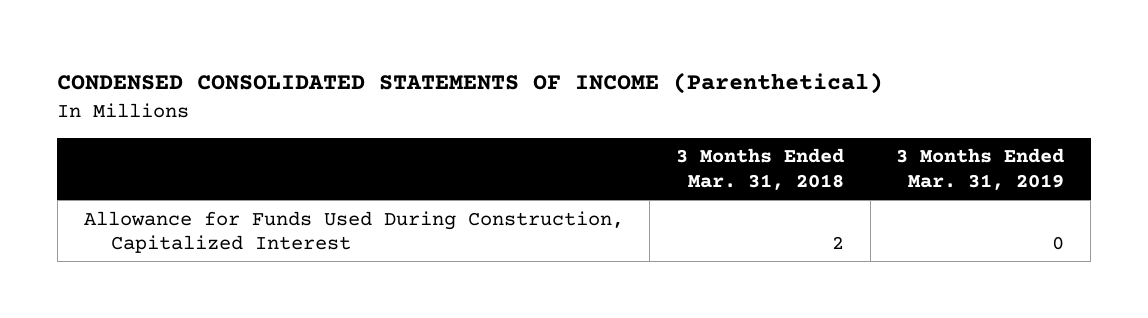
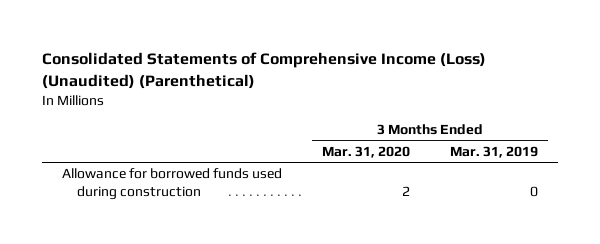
- CONDENSED CONSOLIDATED STATEMENTS OF INCOME (Parenthetical)
+ Consolidated Statements of Comprehensive Income (Loss) (Unaudited) (Parenthetical)
- | 3 Months Ended Mar. 31, 2018 | 3 Months Ended Mar. 31, 2019
+ | 3 Months Ended Mar. 31, 2020 | 3 Months Ended Mar. 31, 2019
- Allowance for Funds Used During Construction, Capitalized Interest | 2 | 0
+ Allowance for borrowed funds used during construction | 2 | 0

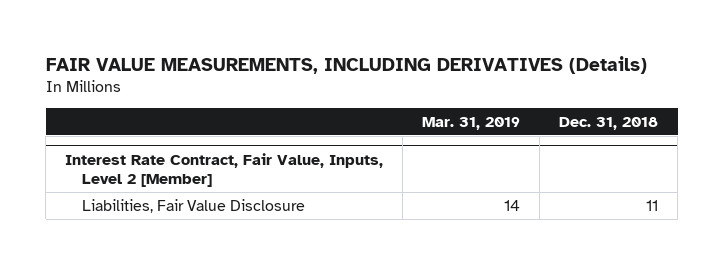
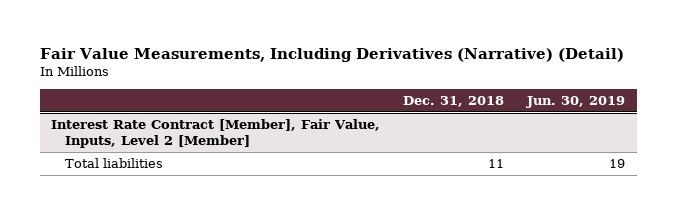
- FAIR VALUE MEASUREMENTS, INCLUDING DERIVATIVES (Details)
+ Fair Value Measurements, Including Derivatives (Narrative) (Detail)
- | Mar. 31, 2019 | Dec. 31, 2018
+ | Dec. 31, 2018 | Jun. 30, 2019
- Interest Rate Contract, Fair Value, Inputs, Level 2 [Member]
- Liabilities, Fair Value Disclosure | 14 | 11
+ Interest Rate Contract [Member], Fair Value, Inputs, Level 2 [Member]
+ Total liabilities | 11 | 19

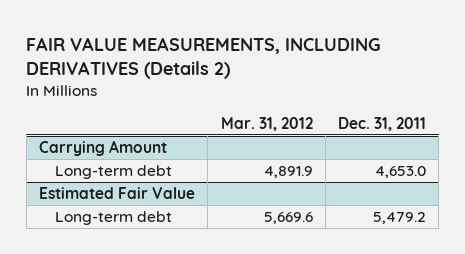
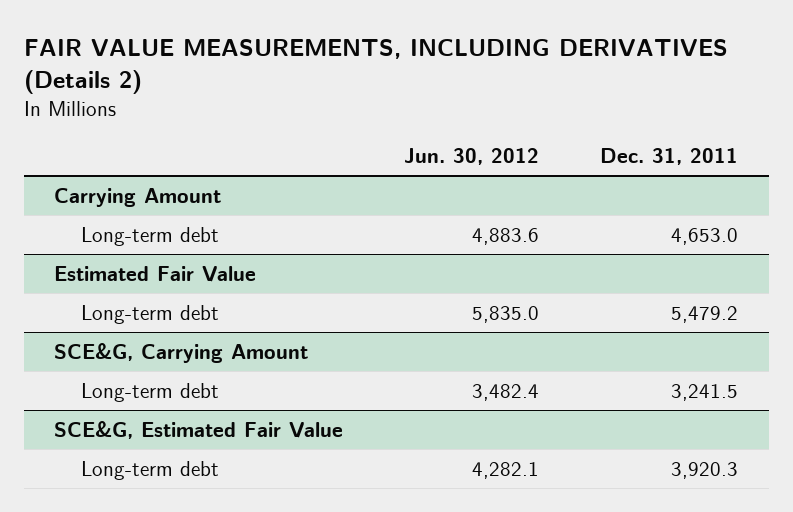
- | Mar. 31, 2012 | Dec. 31, 2011
+ | Jun. 30, 2012 | Dec. 31, 2011
+ SCE&G, Carrying Amount
+ Long-term debt | 3,482.4 | 3,241.5
+ SCE&G, Estimated Fair Value
+ Long-term debt | 4,282.1 | 3,920.3

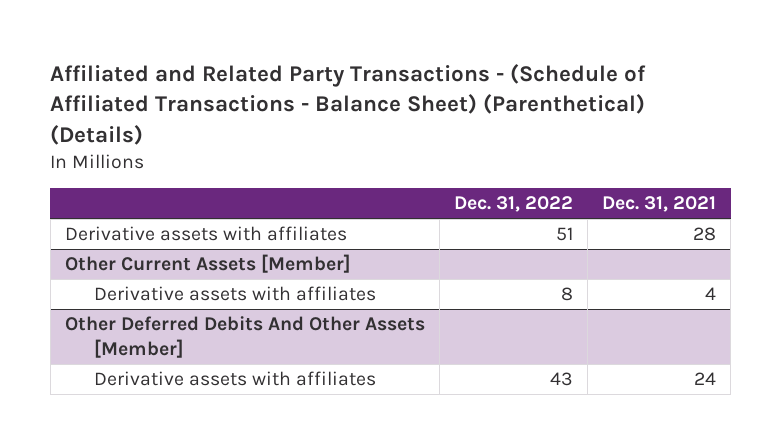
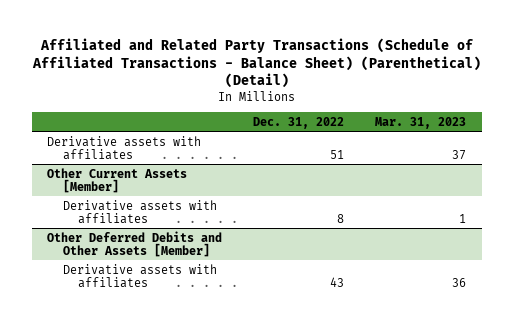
- Affiliated and Related Party Transactions - (Schedule of Affiliated Transactions - Balance Sheet) (Parenthetical) (Details)
+ Affiliated and Related Party Transactions (Schedule of Affiliated Transactions - Balance Sheet) (Parenthetical) (Detail)
- | Dec. 31, 2022 | Dec. 31, 2021
+ | Dec. 31, 2022 | Mar. 31, 2023
- Other Deferred Debits And Other Assets [Member]
+ Other Deferred Debits and Other Assets [Member]

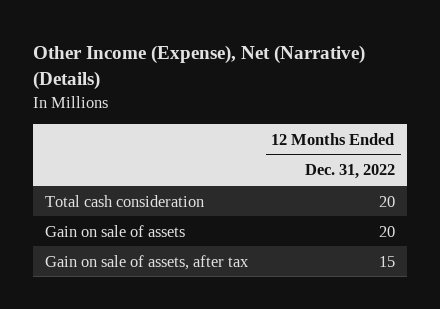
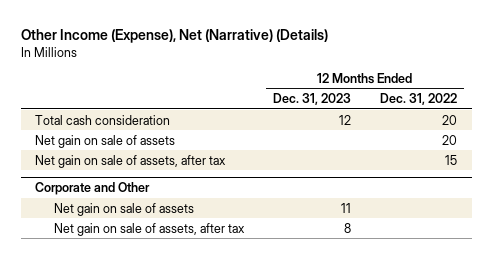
- | 12 Months Ended Dec. 31, 2022
+ | 12 Months Ended Dec. 31, 2023 | 12 Months Ended Dec. 31, 2022
- Gain on sale of assets | 20
- Gain on sale of assets, after tax | 15
+ Net gain on sale of assets | | 20
+ Net gain on sale of assets, after tax | | 15
+ Corporate and Other
+ Net gain on sale of assets | 11 |
+ Net gain on sale of assets, after tax | 8 |

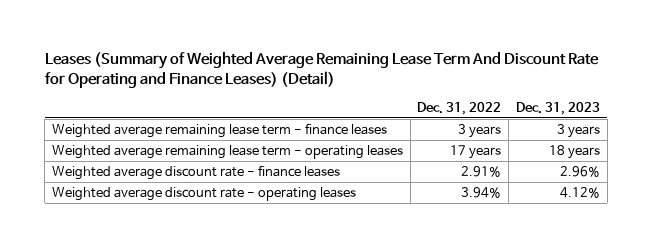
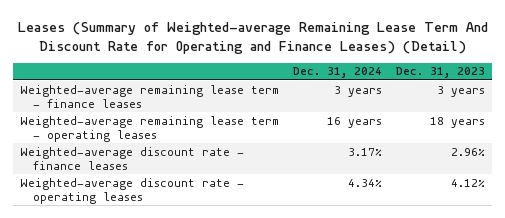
- Leases (Summary of Weighted Average Remaining Lease Term And Discount Rate for Operating and Finance Leases) (Detail)
+ Leases (Summary of Weighted-average Remaining Lease Term And Discount Rate for Operating and Finance Leases) (Detail)
- | Dec. 31, 2022 | Dec. 31, 2023
+ | Dec. 31, 2024 | Dec. 31, 2023
- Weighted average remaining lease term - finance leases | 3 years | 3 years
- Weighted average remaining lease term - operating leases | 17 years | 18 years
- Weighted average discount rate - finance leases | 2.91% | 2.96%
- Weighted average discount rate - operating leases | 3.94% | 4.12%
+ Weighted-average remaining lease term - finance leases | 3 years | 3 years
+ Weighted-average remaining lease term - operating leases | 16 years | 18 years
+ Weighted-average discount rate - finance leases | 3.17% | 2.96%
+ Weighted-average discount rate - operating leases | 4.34% | 4.12%

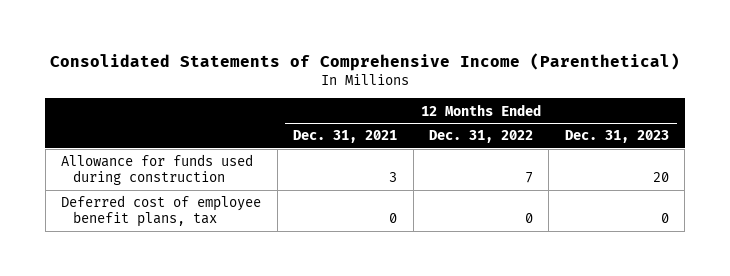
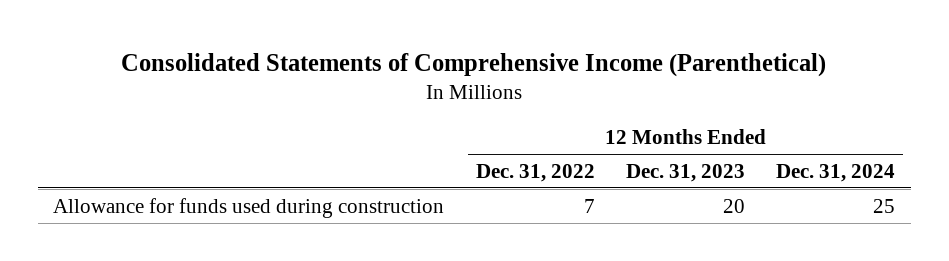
- | 12 Months Ended Dec. 31, 2021 | 12 Months Ended Dec. 31, 2022 | 12 Months Ended Dec. 31, 2023
+ | 12 Months Ended Dec. 31, 2022 | 12 Months Ended Dec. 31, 2023 | 12 Months Ended Dec. 31, 2024
- Deferred cost of employee benefit plans, tax | 0 | 0 | 0

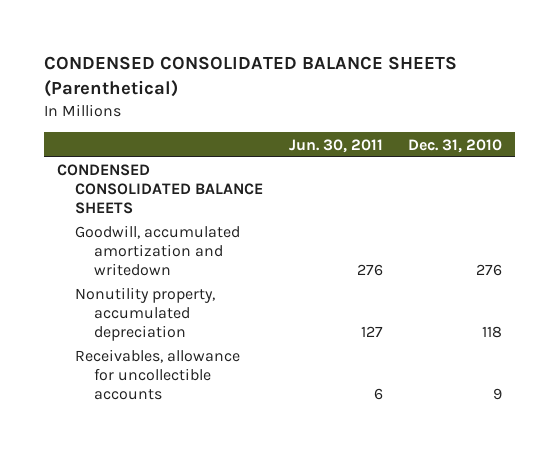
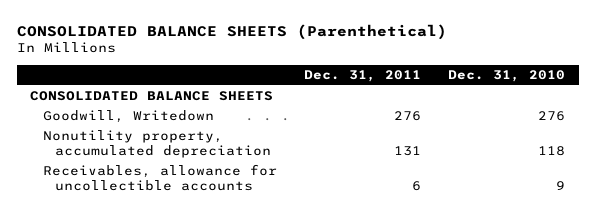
- CONDENSED CONSOLIDATED BALANCE SHEETS (Parenthetical)
+ CONSOLIDATED BALANCE SHEETS (Parenthetical)
- | Jun. 30, 2011 | Dec. 31, 2010
+ | Dec. 31, 2011 | Dec. 31, 2010
- CONDENSED CONSOLIDATED BALANCE SHEETS
- Goodwill, accumulated amortization and writedown | 276 | 276
+ CONSOLIDATED BALANCE SHEETS
+ Goodwill, Writedown | 276 | 276

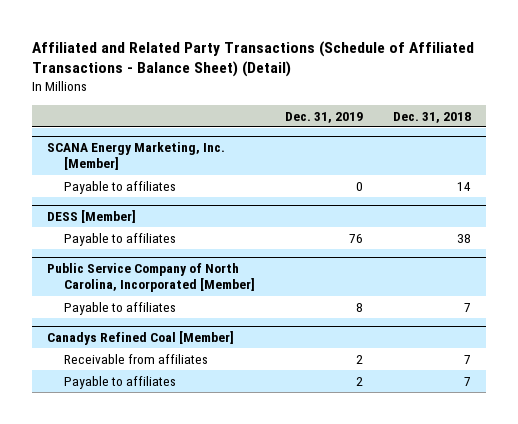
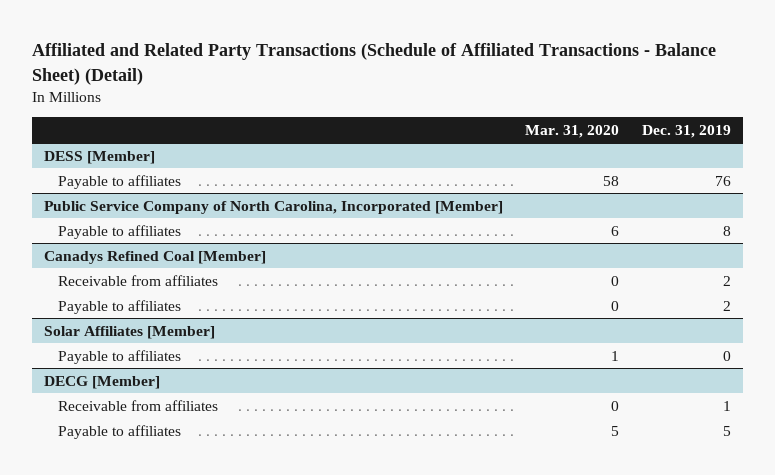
- | Dec. 31, 2019 | Dec. 31, 2018
+ | Mar. 31, 2020 | Dec. 31, 2019
- SCANA Energy Marketing, Inc. [Member]
- Payable to affiliates | 0 | 14
+ Solar Affiliates [Member]
+ Payable to affiliates | 1 | 0
+ DECG [Member]
+ Receivable from affiliates | 0 | 1
+ Payable to affiliates | 5 | 5

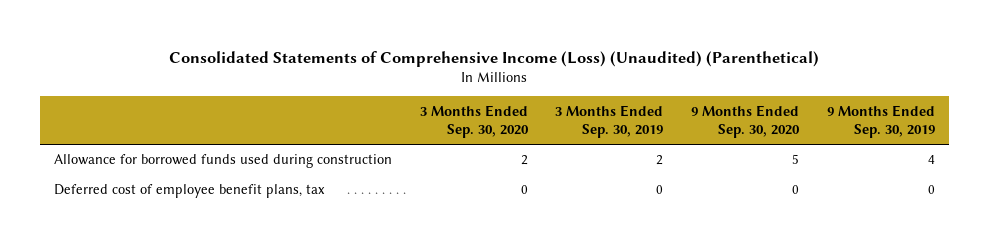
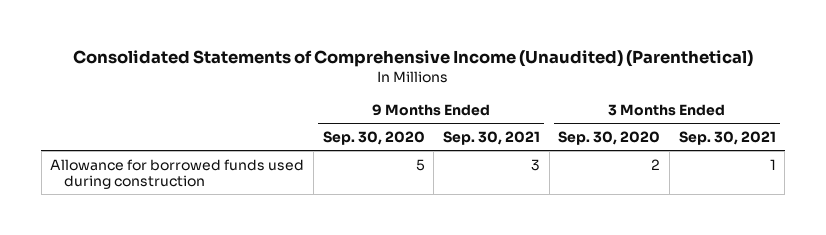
- Consolidated Statements of Comprehensive Income (Loss) (Unaudited) (Parenthetical)
+ Consolidated Statements of Comprehensive Income (Unaudited) (Parenthetical)
- | 3 Months Ended Sep. 30, 2020 | 3 Months Ended Sep. 30, 2019 | 9 Months Ended Sep. 30, 2020 | 9 Months Ended Sep. 30, 2019
+ | 9 Months Ended Sep. 30, 2020 | 9 Months Ended Sep. 30, 2021 | 3 Months Ended Sep. 30, 2020 | 3 Months Ended Sep. 30, 2021
- Deferred cost of employee benefit plans, tax | 0 | 0 | 0 | 0

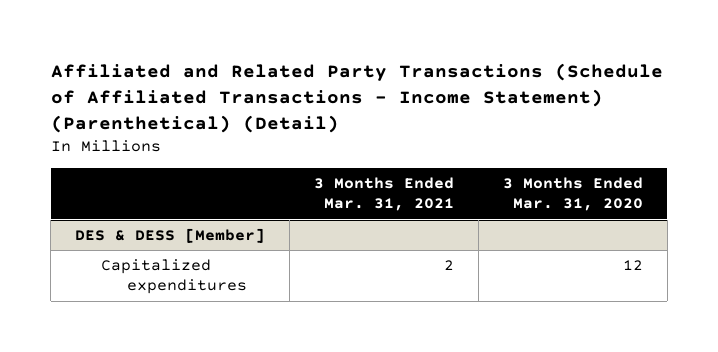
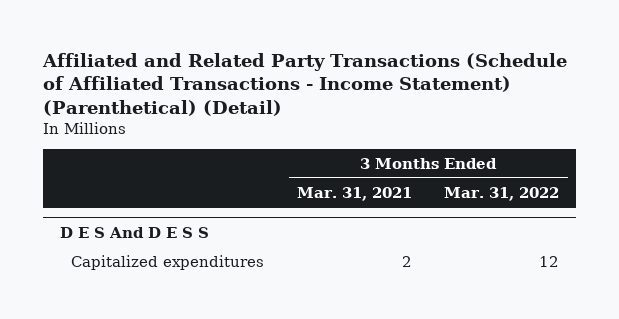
- | 3 Months Ended Mar. 31, 2021 | 3 Months Ended Mar. 31, 2020
+ | 3 Months Ended Mar. 31, 2021 | 3 Months Ended Mar. 31, 2022
- DES & DESS [Member]
+ D E S And D E S S

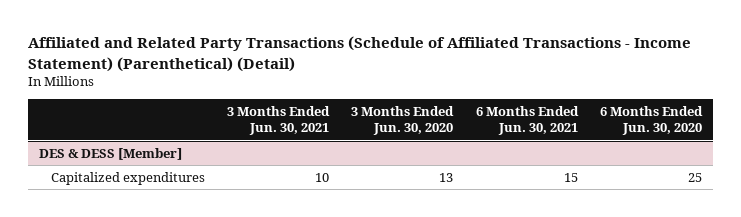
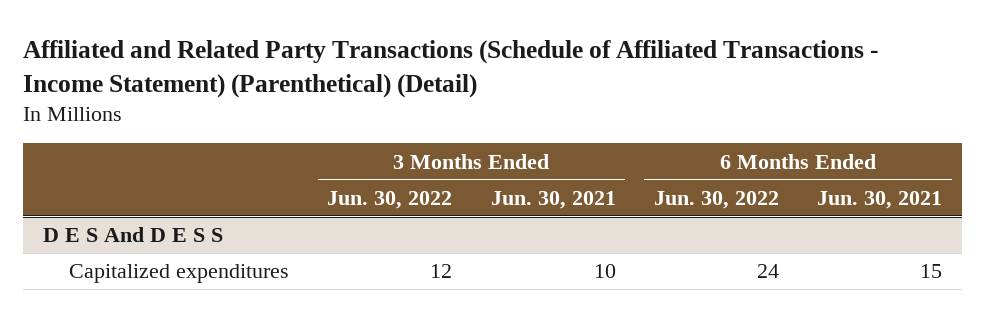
- | 3 Months Ended Jun. 30, 2021 | 3 Months Ended Jun. 30, 2020 | 6 Months Ended Jun. 30, 2021 | 6 Months Ended Jun. 30, 2020
+ | 3 Months Ended Jun. 30, 2022 | 3 Months Ended Jun. 30, 2021 | 6 Months Ended Jun. 30, 2022 | 6 Months Ended Jun. 30, 2021
- DES & DESS [Member]
+ D E S And D E S S

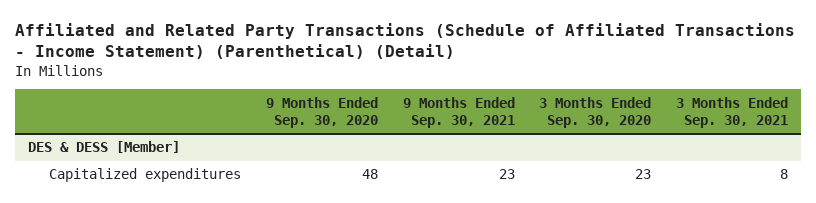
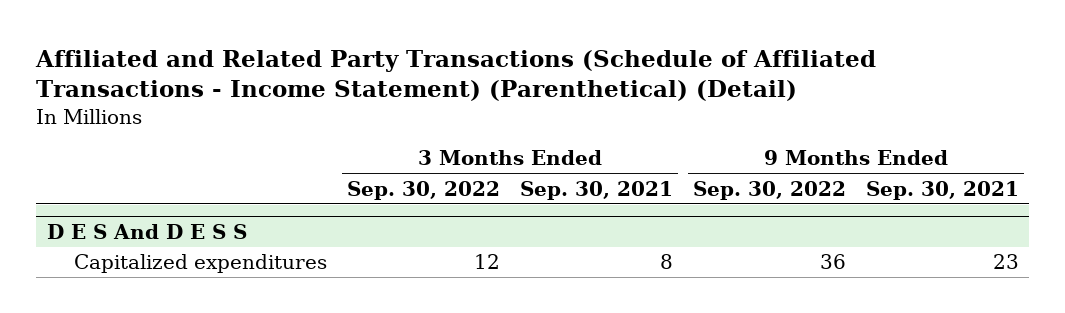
- | 9 Months Ended Sep. 30, 2020 | 9 Months Ended Sep. 30, 2021 | 3 Months Ended Sep. 30, 2020 | 3 Months Ended Sep. 30, 2021
+ | 3 Months Ended Sep. 30, 2022 | 3 Months Ended Sep. 30, 2021 | 9 Months Ended Sep. 30, 2022 | 9 Months Ended Sep. 30, 2021
- DES & DESS [Member]
+ D E S And D E S S

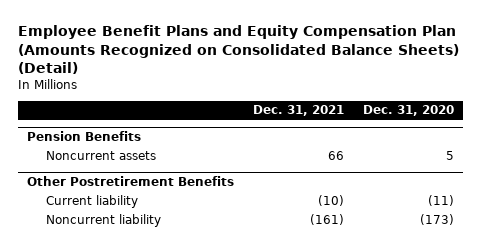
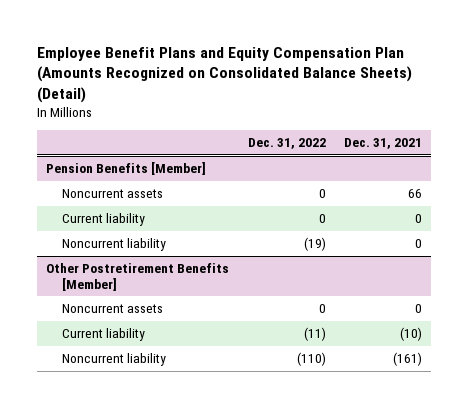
- | Dec. 31, 2021 | Dec. 31, 2020
+ | Dec. 31, 2022 | Dec. 31, 2021
- Pension Benefits
+ Pension Benefits [Member]
- Other Postretirement Benefits
+ Current liability | 0 | 0
+ Noncurrent liability | (19) | 0
+ Other Postretirement Benefits [Member]
+ Noncurrent assets | 0 | 0

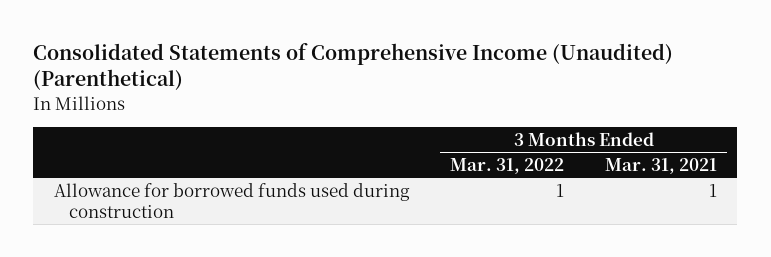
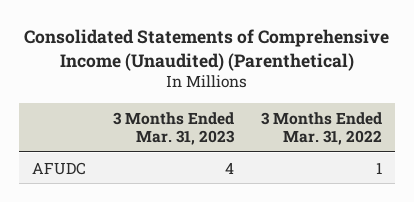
- | 3 Months Ended Mar. 31, 2022 | 3 Months Ended Mar. 31, 2021
+ | 3 Months Ended Mar. 31, 2023 | 3 Months Ended Mar. 31, 2022
- Allowance for borrowed funds used during construction | 1 | 1
+ AFUDC | 4 | 1

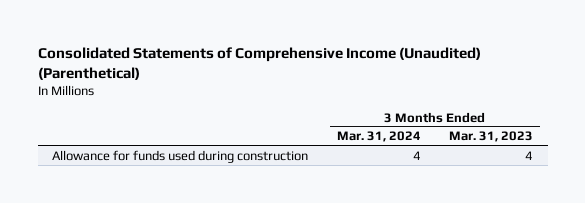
- | 3 Months Ended Mar. 31, 2023 | 3 Months Ended Mar. 31, 2022
+ | 3 Months Ended Mar. 31, 2024 | 3 Months Ended Mar. 31, 2023
- AFUDC | 4 | 1
+ Allowance for funds used during construction | 4 | 4

